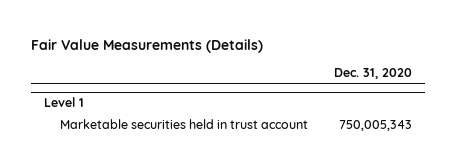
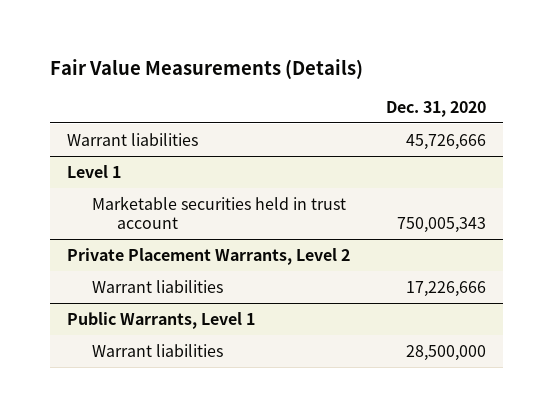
+ Warrant liabilities | 45,726,666
+ Private Placement Warrants, Level 2
+ Warrant liabilities | 17,226,666
+ Public Warrants, Level 1
+ Warrant liabilities | 28,500,000

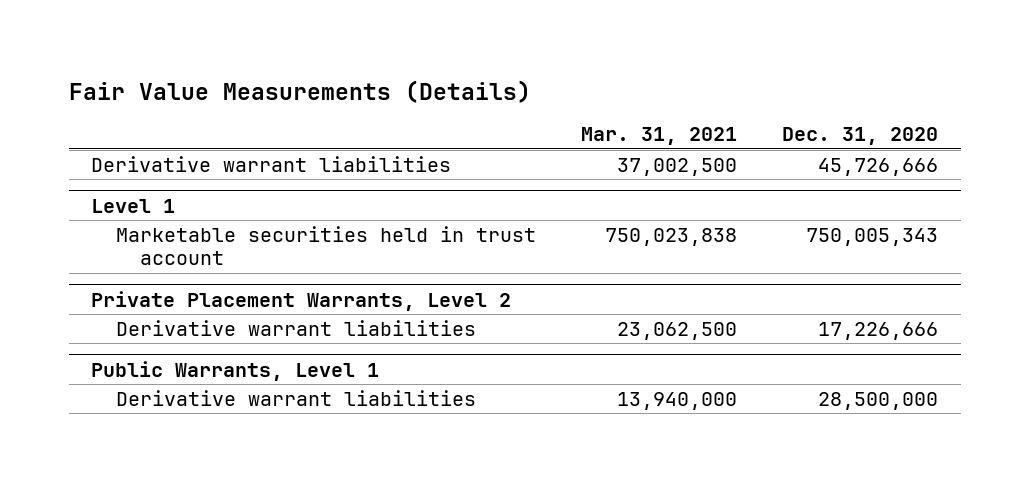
- | Dec. 31, 2020
+ | Mar. 31, 2021 | Dec. 31, 2020
- Warrant liabilities | 45,726,666
+ Derivative warrant liabilities | 37,002,500 | 45,726,666
@ Private Placement Warrants, Level 2
- Warrant liabilities | 17,226,666
+ Derivative warrant liabilities | 23,062,500 | 17,226,666
@ Public Warrants, Level 1
- Warrant liabilities | 28,500,000
+ Derivative warrant liabilities | 13,940,000 | 28,500,000

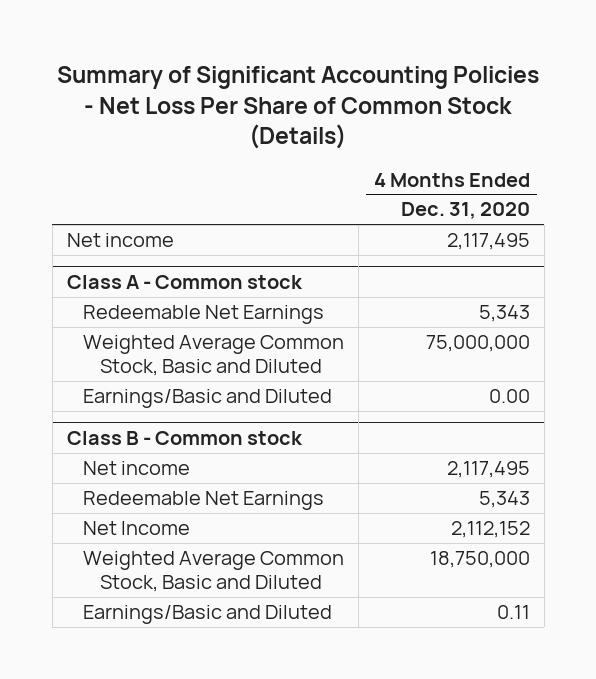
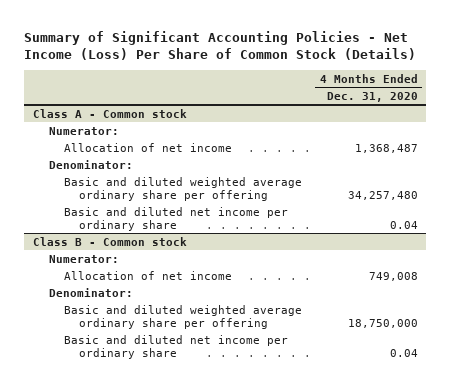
- Summary of Significant Accounting Policies - Net Loss Per Share of Common Stock (Details)
+ Summary of Significant Accounting Policies - Net Income (Loss) Per Share of Common Stock (Details)
- Net income | 2,117,495
@ Class A - Common stock
- Redeemable Net Earnings | 5,343
- Weighted Average Common Stock, Basic and Diluted | 75,000,000
- Earnings/Basic and Diluted | 0.00
+ Numerator:
+ Allocation of net income | 1,368,487
+ Denominator:
+ Basic and diluted weighted average ordinary share per offering | 34,257,480
+ Basic and diluted net income per ordinary share | 0.04
@ Class B - Common stock
- Net income | 2,117,495
- Redeemable Net Earnings | 5,343
- Net Income | 2,112,152
- Weighted Average Common Stock, Basic and Diluted | 18,750,000
- Earnings/Basic and Diluted | 0.11
+ Numerator:
+ Allocation of net income | 749,008
+ Denominator:
+ Basic and diluted weighted average ordinary share per offering | 18,750,000
+ Basic and diluted net income per ordinary share | 0.04

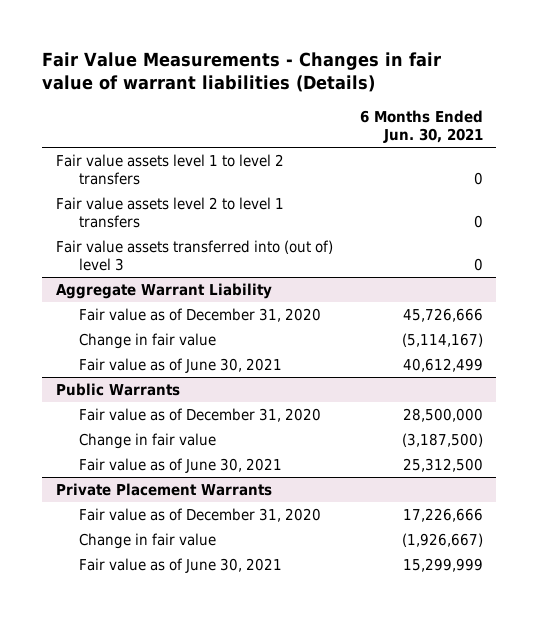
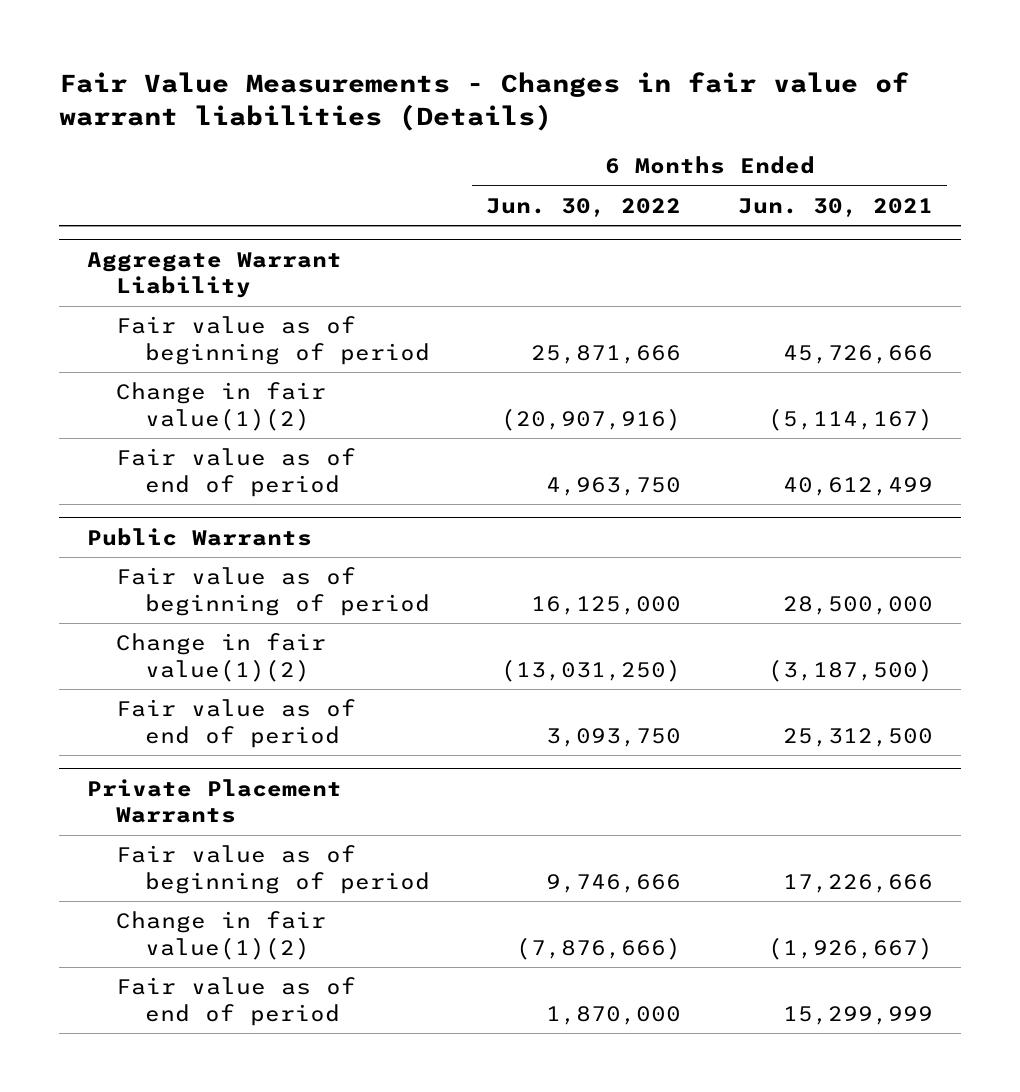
- | 6 Months Ended Jun. 30, 2021
+ | 6 Months Ended Jun. 30, 2022 | 6 Months Ended Jun. 30, 2021
- Fair value assets level 1 to level 2 transfers | 0
- Fair value assets level 2 to level 1 transfers | 0
- Fair value assets transferred into (out of) level 3 | 0
@ Aggregate Warrant Liability
- Fair value as of December 31, 2020 | 45,726,666
- Change in fair value | (5,114,167)
- Fair value as of June 30, 2021 | 40,612,499
+ Fair value as of beginning of period | 25,871,666 | 45,726,666
+ Change in fair value(1)(2) | (20,907,916) | (5,114,167)
+ Fair value as of end of period | 4,963,750 | 40,612,499
@ Public Warrants
- Fair value as of December 31, 2020 | 28,500,000
- Change in fair value | (3,187,500)
- Fair value as of June 30, 2021 | 25,312,500
+ Fair value as of beginning of period | 16,125,000 | 28,500,000
+ Change in fair value(1)(2) | (13,031,250) | (3,187,500)
+ Fair value as of end of period | 3,093,750 | 25,312,500
@ Private Placement Warrants
- Fair value as of December 31, 2020 | 17,226,666
- Change in fair value | (1,926,667)
- Fair value as of June 30, 2021 | 15,299,999
+ Fair value as of beginning of period | 9,746,666 | 17,226,666
+ Change in fair value(1)(2) | (7,876,666) | (1,926,667)
+ Fair value as of end of period | 1,870,000 | 15,299,999

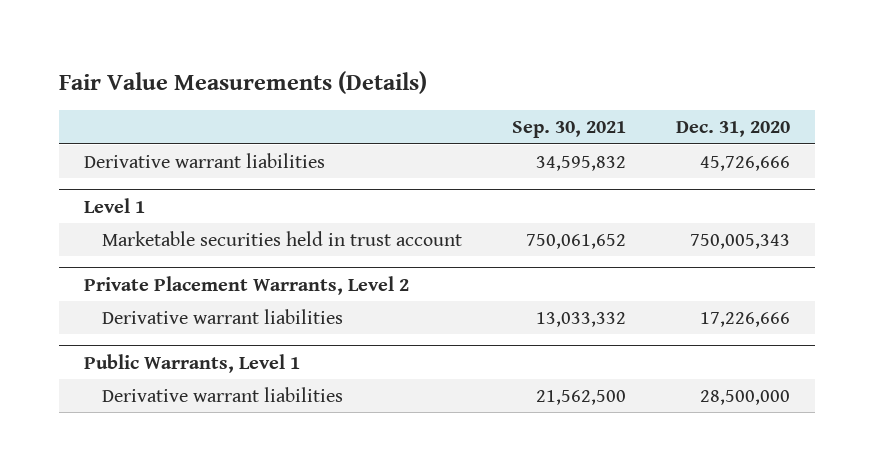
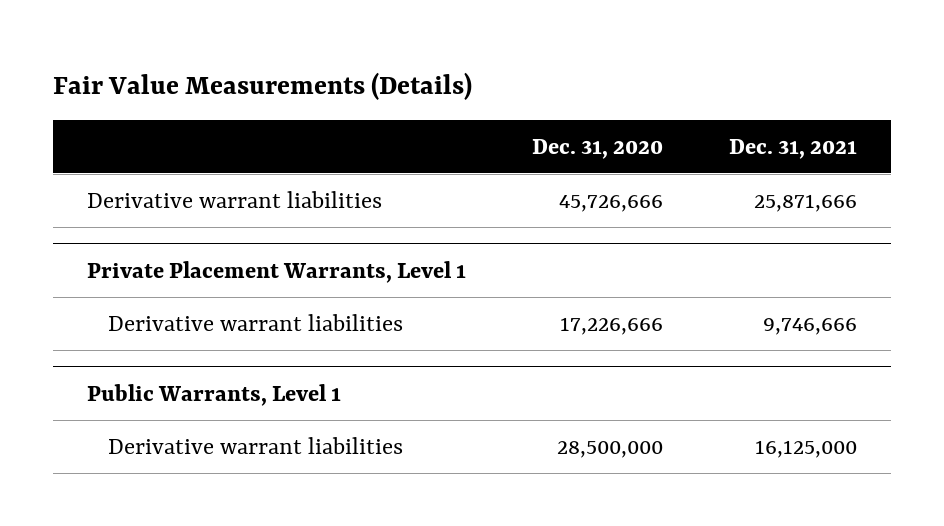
- | Sep. 30, 2021 | Dec. 31, 2020
+ | Dec. 31, 2020 | Dec. 31, 2021
- Level 1
- Marketable securities held in trust account | 750,061,652 | 750,005,343
- Private Placement Warrants, Level 2
+ Private Placement Warrants, Level 1

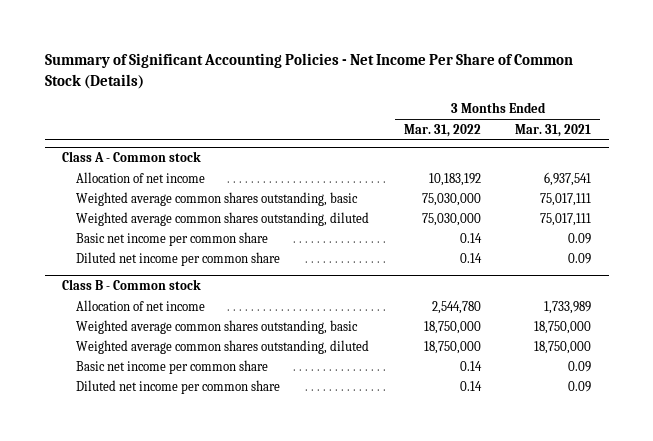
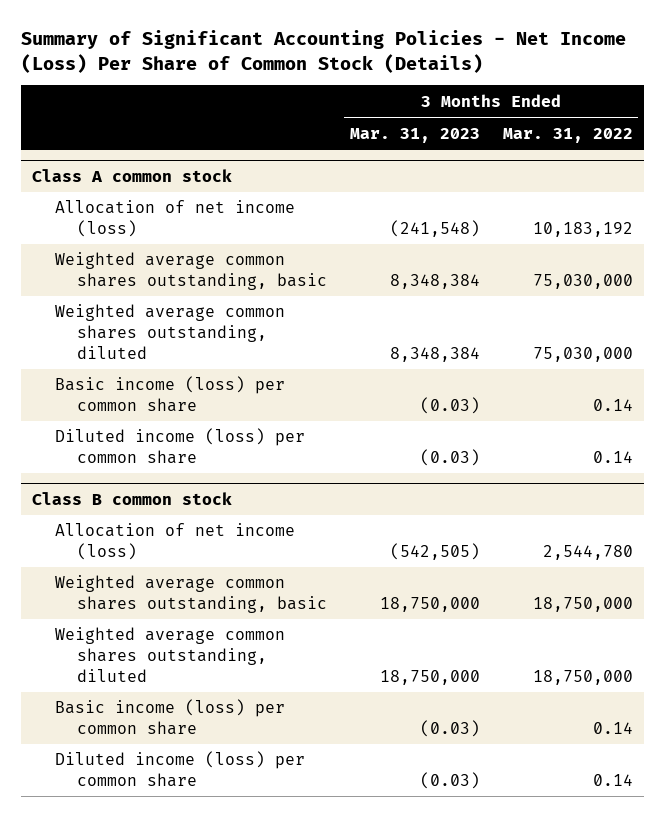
- Summary of Significant Accounting Policies - Net Income Per Share of Common Stock (Details)
+ Summary of Significant Accounting Policies - Net Income (Loss) Per Share of Common Stock (Details)
- | 3 Months Ended Mar. 31, 2022 | 3 Months Ended Mar. 31, 2021
+ | 3 Months Ended Mar. 31, 2023 | 3 Months Ended Mar. 31, 2022
- Class A - Common stock
- Allocation of net income | 10,183,192 | 6,937,541
+ Class A common stock
+ Allocation of net income (loss) | (241,548) | 10,183,192
- Basic net income per common share | 0.14 | 0.09
- Diluted net income per common share | 0.14 | 0.09
- Class B - Common stock
- Allocation of net income | 2,544,780 | 1,733,989
+ Basic income (loss) per common share | (0.03) | 0.14
+ Diluted income (loss) per common share | (0.03) | 0.14
+ Class B common stock
+ Allocation of net income (loss) | (542,505) | 2,544,780
- Basic net income per common share | 0.14 | 0.09
- Diluted net income per common share | 0.14 | 0.09
+ Basic income (loss) per common share | (0.03) | 0.14
+ Diluted income (loss) per common share | (0.03) | 0.14

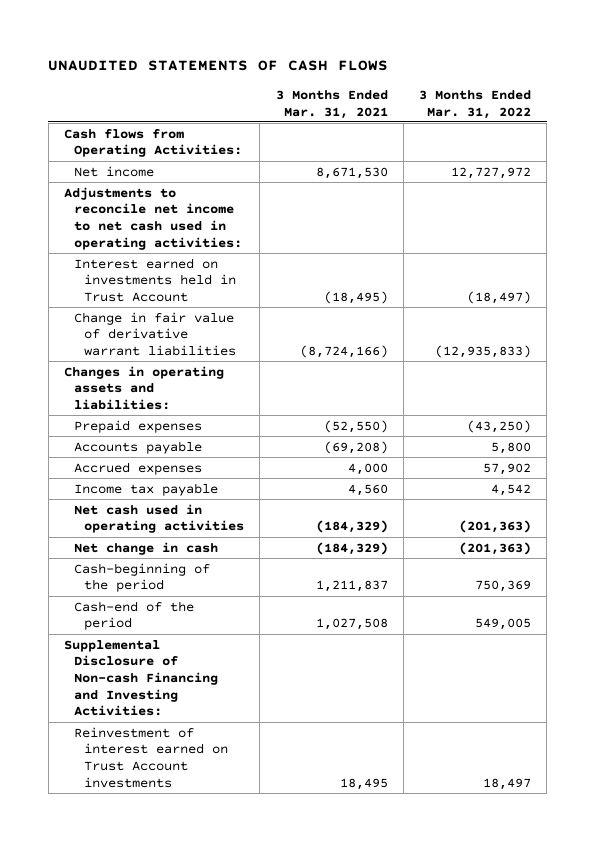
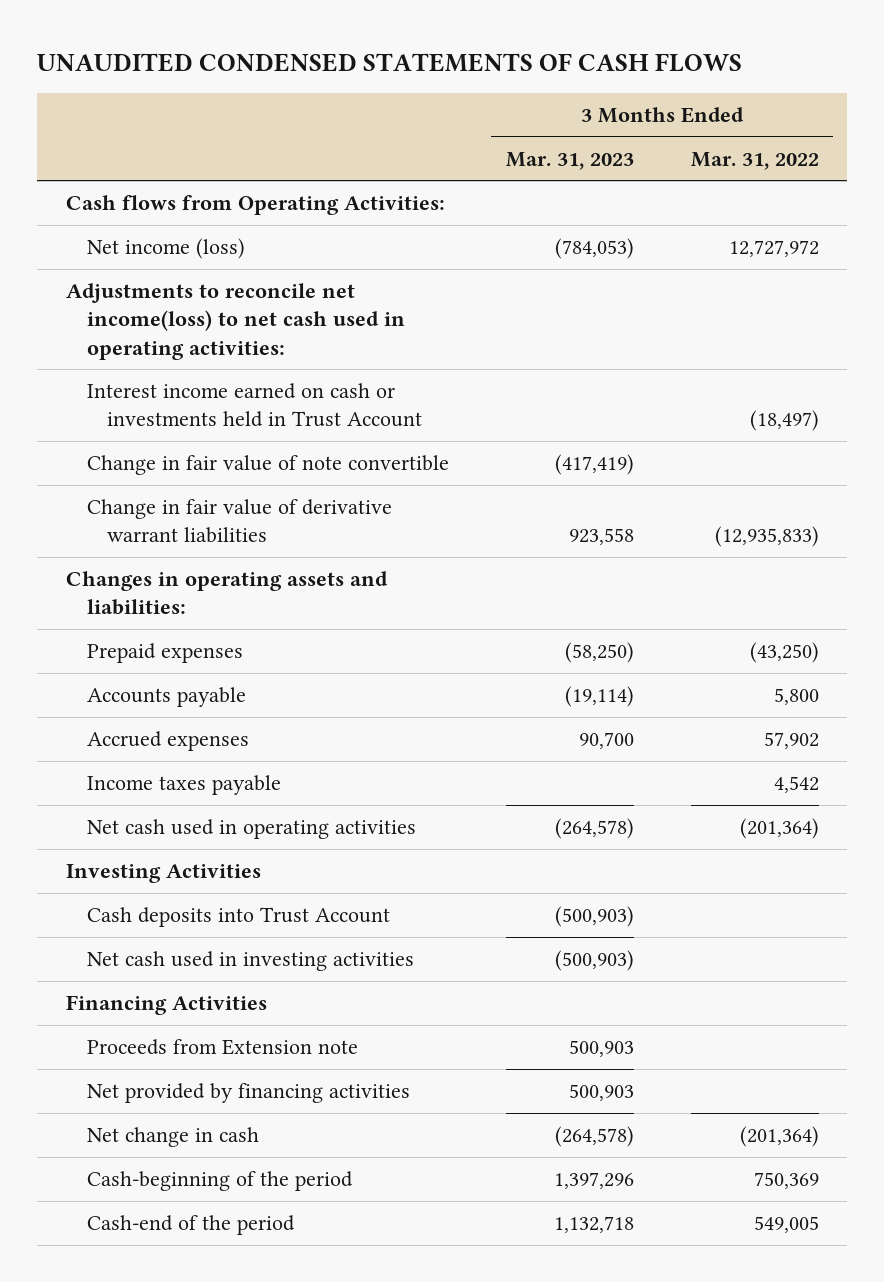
- UNAUDITED STATEMENTS OF CASH FLOWS
+ UNAUDITED CONDENSED STATEMENTS OF CASH FLOWS
- | 3 Months Ended Mar. 31, 2021 | 3 Months Ended Mar. 31, 2022
+ | 3 Months Ended Mar. 31, 2023 | 3 Months Ended Mar. 31, 2022
- Net income | 8,671,530 | 12,727,972
- Adjustments to reconcile net income to net cash used in operating activities:
- Interest earned on investments held in Trust Account | (18,495) | (18,497)
+ Net income (loss) | (784,053) | 12,727,972
+ Adjustments to reconcile net income(loss) to net cash used in operating activities:
+ Interest income earned on cash or investments held in Trust Account | | (18,497)
+ Change in fair value of note convertible | (417,419) |
- Income tax payable | 4,560 | 4,542
- Net cash used in operating activities | (184,329) | (201,363)
- Net change in cash | (184,329) | (201,363)
+ Income taxes payable | | 4,542
+ Net cash used in operating activities | (264,578) | (201,364)
+ Investing Activities
+ Cash deposits into Trust Account | (500,903) |
+ Net cash used in investing activities | (500,903) |
+ Financing Activities
+ Proceeds from Extension note | 500,903 |
+ Net provided by financing activities | 500,903 |
+ Net change in cash | (264,578) | (201,364)
- Supplemental Disclosure of Non-cash Financing and Investing Activities:
- Reinvestment of interest earned on Trust Account investments | 18,495 | 18,497

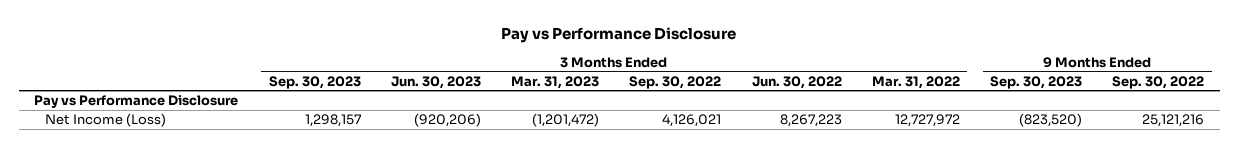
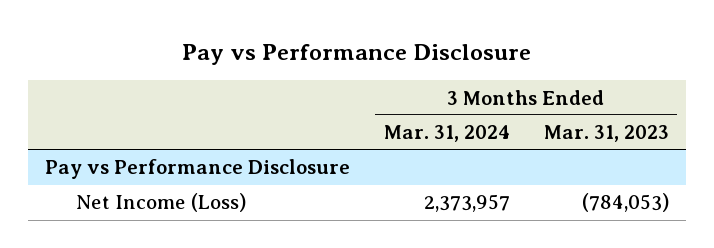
- | 3 Months Ended Sep. 30, 2023 | 3 Months Ended Jun. 30, 2023 | 3 Months Ended Mar. 31, 2023 | 3 Months Ended Sep. 30, 2022 | 3 Months Ended Jun. 30, 2022 | 3 Months Ended Mar. 31, 2022 | 9 Months Ended Sep. 30, 2023 | 9 Months Ended Sep. 30, 2022
+ | 3 Months Ended Mar. 31, 2024 | 3 Months Ended Mar. 31, 2023
- Net Income (Loss) | 1,298,157 | (920,206) | (1,201,472) | 4,126,021 | 8,267,223 | 12,727,972 | (823,520) | 25,121,216
+ Net Income (Loss) | 2,373,957 | (784,053)

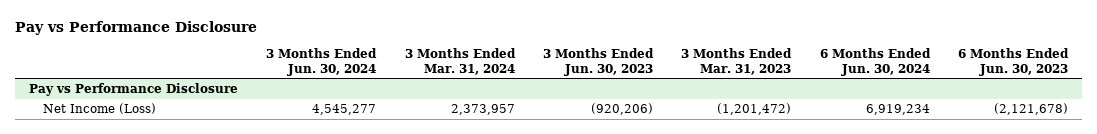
- | 3 Months Ended Mar. 31, 2024 | 3 Months Ended Mar. 31, 2023
+ | 3 Months Ended Jun. 30, 2024 | 3 Months Ended Mar. 31, 2024 | 3 Months Ended Jun. 30, 2023 | 3 Months Ended Mar. 31, 2023 | 6 Months Ended Jun. 30, 2024 | 6 Months Ended Jun. 30, 2023
- Net Income (Loss) | 2,373,957 | (784,053)
+ Net Income (Loss) | 4,545,277 | 2,373,957 | (920,206) | (1,201,472) | 6,919,234 | (2,121,678)

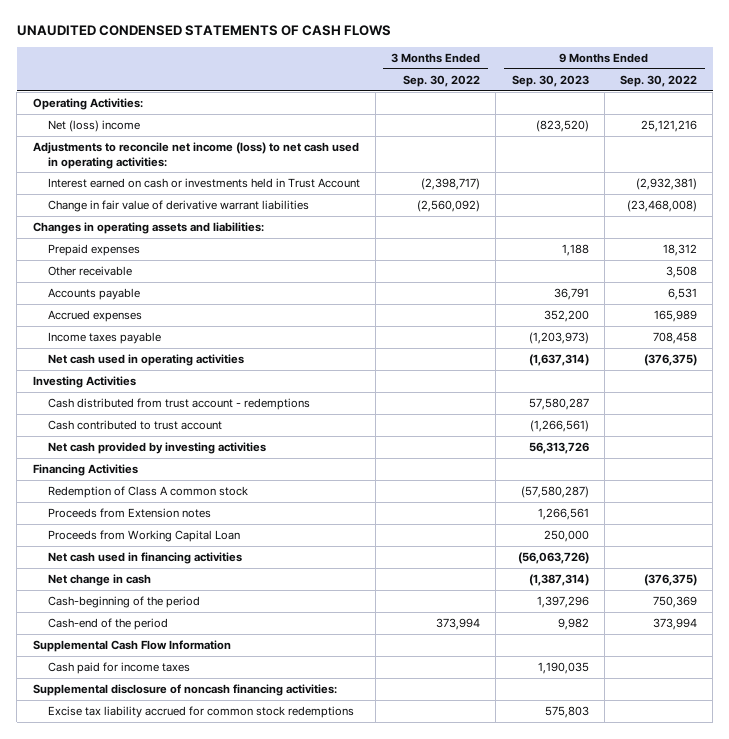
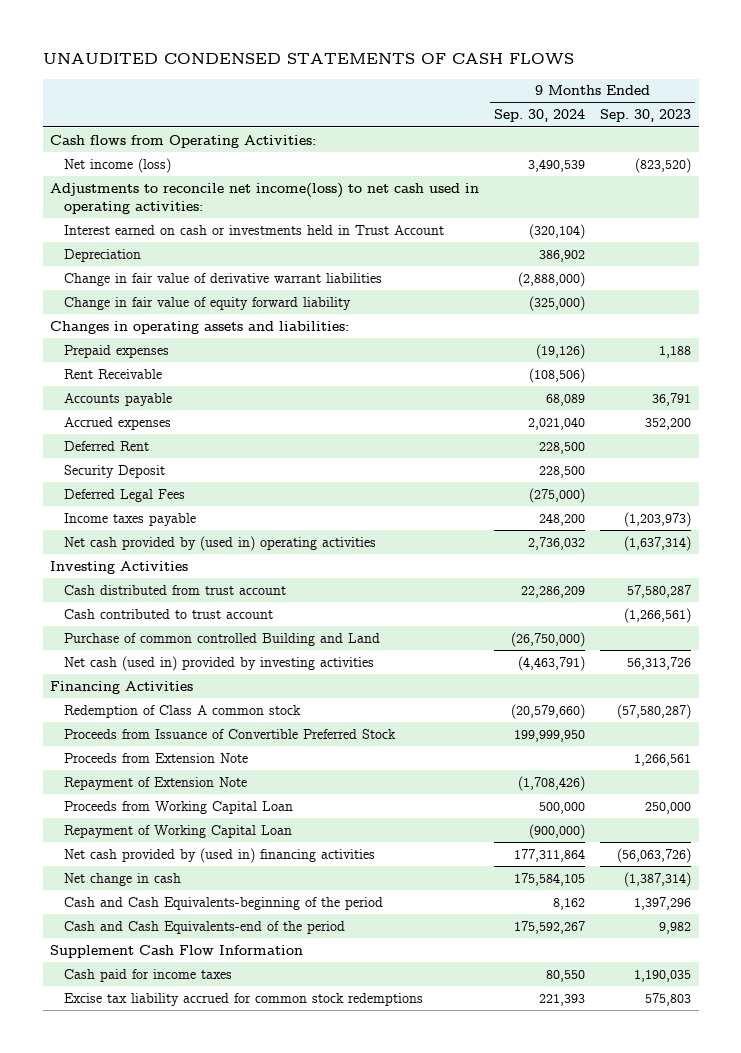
- | 3 Months Ended Sep. 30, 2022 | 9 Months Ended Sep. 30, 2023 | 9 Months Ended Sep. 30, 2022
+ | 9 Months Ended Sep. 30, 2024 | 9 Months Ended Sep. 30, 2023
- Operating Activities:
- Net (loss) income | | (823,520) | 25,121,216
- Adjustments to reconcile net income (loss) to net cash used in operating activities:
+ Cash flows from Operating Activities:
+ Net income (loss) | 3,490,539 | (823,520)
+ Adjustments to reconcile net income(loss) to net cash used in operating activities:
+ Depreciation | 386,902 |
+ Change in fair value of equity forward liability | (325,000) |
- Other receivable | | | 3,508
+ Rent Receivable | (108,506) |
+ Deferred Rent | 228,500 |
+ Security Deposit | 228,500 |
+ Deferred Legal Fees | (275,000) |
- Net cash used in operating activities | | (1,637,314) | (376,375)
+ Net cash provided by (used in) operating activities | 2,736,032 | (1,637,314)
- Cash distributed from trust account - redemptions | | 57,580,287 |
+ Cash distributed from trust account | 22,286,209 | 57,580,287
- Net cash provided by investing activities | | 56,313,726 |
+ Purchase of common controlled Building and Land | (26,750,000) |
+ Net cash (used in) provided by investing activities | (4,463,791) | 56,313,726
- Proceeds from Extension notes | | 1,266,561 |
+ Proceeds from Issuance of Convertible Preferred Stock | 199,999,950 |
+ Proceeds from Extension Note | | 1,266,561
+ Repayment of Extension Note | (1,708,426) |
- Net cash used in financing activities | | (56,063,726) |
+ Repayment of Working Capital Loan | (900,000) |
+ Net cash provided by (used in) financing activities | 177,311,864 | (56,063,726)
- Cash-beginning of the period | | 1,397,296 | 750,369
- Cash-end of the period | 373,994 | 9,982 | 373,994
- Supplemental Cash Flow Information
+ Cash and Cash Equivalents-beginning of the period | 8,162 | 1,397,296
+ Cash and Cash Equivalents-end of the period | 175,592,267 | 9,982
+ Supplement Cash Flow Information
- Supplemental disclosure of noncash financing activities:

